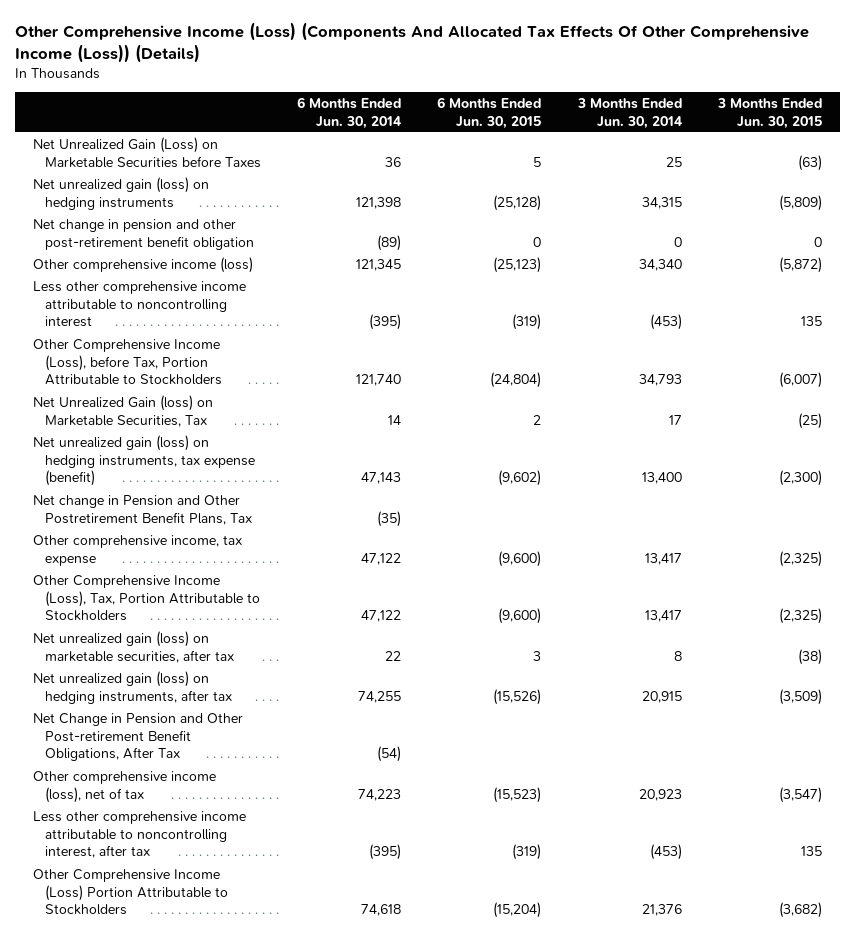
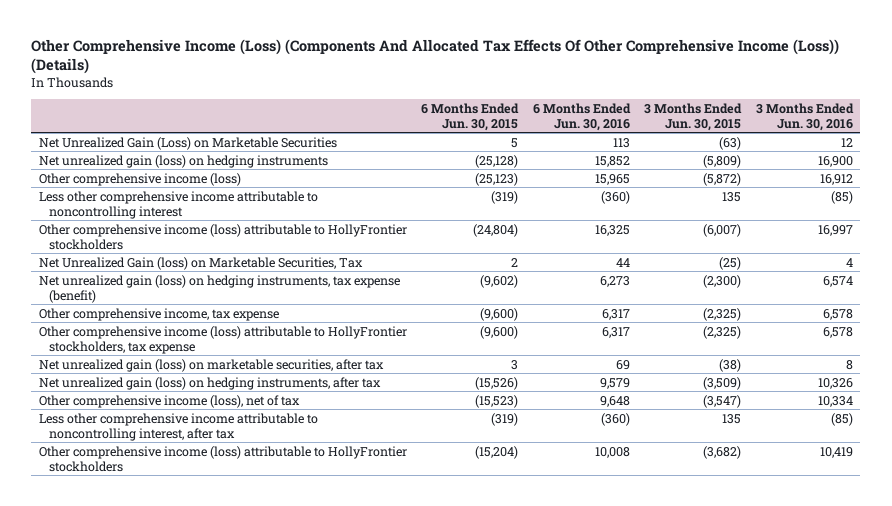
- | 6 Months Ended Jun. 30, 2014 | 6 Months Ended Jun. 30, 2015 | 3 Months Ended Jun. 30, 2014 | 3 Months Ended Jun. 30, 2015
+ | 6 Months Ended Jun. 30, 2015 | 6 Months Ended Jun. 30, 2016 | 3 Months Ended Jun. 30, 2015 | 3 Months Ended Jun. 30, 2016
- Net Unrealized Gain (Loss) on Marketable Securities before Taxes | 36 | 5 | 25 | (63)
+ Net Unrealized Gain (Loss) on Marketable Securities | 5 | 113 | (63) | 12
- Net change in pension and other post-retirement benefit obligation | (89) | 0 | 0 | 0
- Other Comprehensive Income (Loss), before Tax, Portion Attributable to Stockholders | 121,740 | (24,804) | 34,793 | (6,007)
+ Other comprehensive income (loss) attributable to HollyFrontier stockholders | (24,804) | 16,325 | (6,007) | 16,997
- Net change in Pension and Other Postretirement Benefit Plans, Tax | (35) | | |
- Other Comprehensive Income (Loss), Tax, Portion Attributable to Stockholders | 47,122 | (9,600) | 13,417 | (2,325)
+ Other comprehensive income (loss) attributable to HollyFrontier stockholders, tax expense | (9,600) | 6,317 | (2,325) | 6,578
- Net Change in Pension and Other Post-retirement Benefit Obligations, After Tax | (54) | | |
- Other Comprehensive Income (Loss) Portion Attributable to Stockholders | 74,618 | (15,204) | 21,376 | (3,682)
+ Other comprehensive income (loss) attributable to HollyFrontier stockholders | (15,204) | 10,008 | (3,682) | 10,419

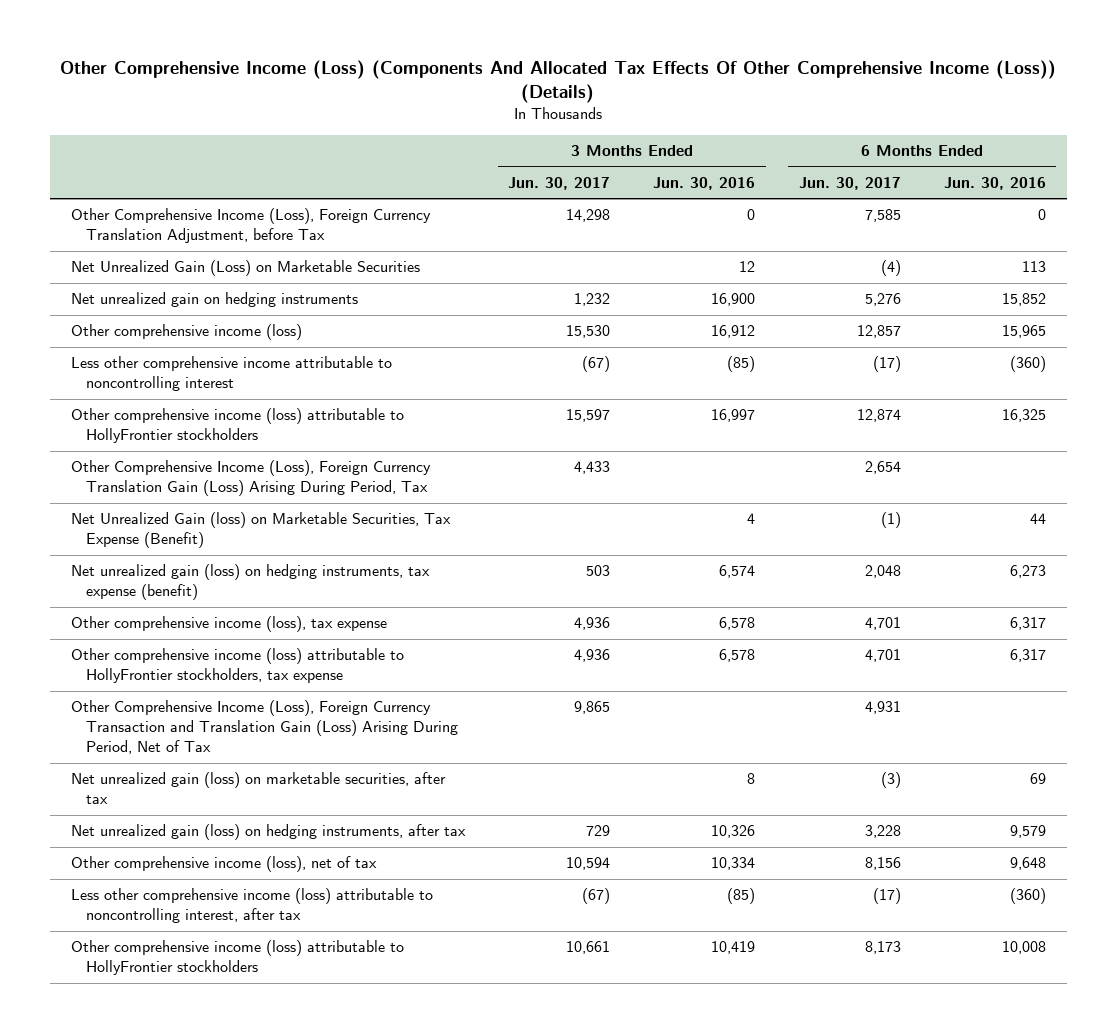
- | 6 Months Ended Jun. 30, 2015 | 6 Months Ended Jun. 30, 2016 | 3 Months Ended Jun. 30, 2015 | 3 Months Ended Jun. 30, 2016
+ | 3 Months Ended Jun. 30, 2017 | 3 Months Ended Jun. 30, 2016 | 6 Months Ended Jun. 30, 2017 | 6 Months Ended Jun. 30, 2016
+ Other Comprehensive Income (Loss), Foreign Currency Translation Adjustment, before Tax | 14,298 | 0 | 7,585 | 0
- Net unrealized gain (loss) on hedging instruments | (25,128) | 15,852 | (5,809) | 16,900
+ Net unrealized gain on hedging instruments | 1,232 | 16,900 | 5,276 | 15,852
- Net Unrealized Gain (loss) on Marketable Securities, Tax | 2 | 44 | (25) | 4
+ Other Comprehensive Income (Loss), Foreign Currency Translation Gain (Loss) Arising During Period, Tax | 4,433 | | 2,654 |
+ Net Unrealized Gain (loss) on Marketable Securities, Tax Expense (Benefit) | | 4 | (1) | 44
- Other comprehensive income, tax expense | (9,600) | 6,317 | (2,325) | 6,578
+ Other comprehensive income (loss), tax expense | 4,936 | 6,578 | 4,701 | 6,317
+ Other Comprehensive Income (Loss), Foreign Currency Transaction and Translation Gain (Loss) Arising During Period, Net of Tax | 9,865 | | 4,931 |
- Less other comprehensive income attributable to noncontrolling interest, after tax | (319) | (360) | 135 | (85)
+ Less other comprehensive income (loss) attributable to noncontrolling interest, after tax | (67) | (85) | (17) | (360)

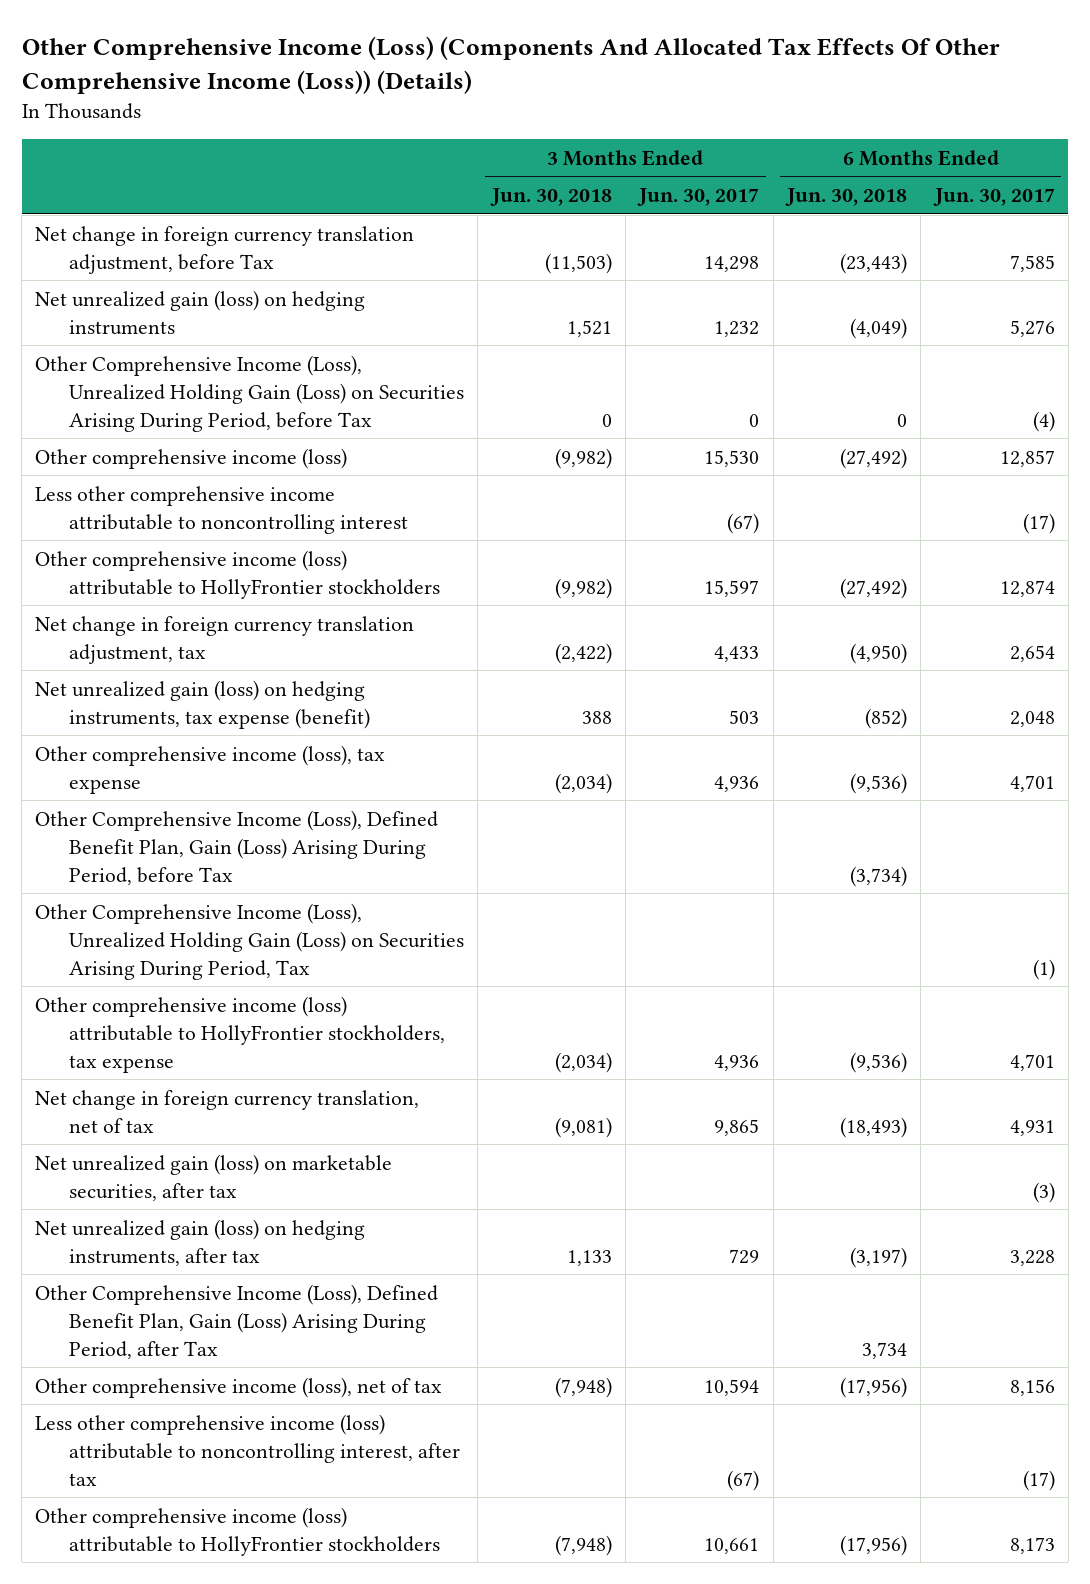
- | 3 Months Ended Jun. 30, 2017 | 3 Months Ended Jun. 30, 2016 | 6 Months Ended Jun. 30, 2017 | 6 Months Ended Jun. 30, 2016
+ | 3 Months Ended Jun. 30, 2018 | 3 Months Ended Jun. 30, 2017 | 6 Months Ended Jun. 30, 2018 | 6 Months Ended Jun. 30, 2017
- Other Comprehensive Income (Loss), Foreign Currency Translation Adjustment, before Tax | 14,298 | 0 | 7,585 | 0
- Net Unrealized Gain (Loss) on Marketable Securities | | 12 | (4) | 113
- Net unrealized gain on hedging instruments | 1,232 | 16,900 | 5,276 | 15,852
+ Net change in foreign currency translation adjustment, before Tax | (11,503) | 14,298 | (23,443) | 7,585
+ Net unrealized gain (loss) on hedging instruments | 1,521 | 1,232 | (4,049) | 5,276
+ Other Comprehensive Income (Loss), Unrealized Holding Gain (Loss) on Securities Arising During Period, before Tax | 0 | 0 | 0 | (4)
- Other Comprehensive Income (Loss), Foreign Currency Translation Gain (Loss) Arising During Period, Tax | 4,433 | | 2,654 |
- Net Unrealized Gain (loss) on Marketable Securities, Tax Expense (Benefit) | | 4 | (1) | 44
+ Net change in foreign currency translation adjustment, tax | (2,422) | 4,433 | (4,950) | 2,654
+ Other Comprehensive Income (Loss), Defined Benefit Plan, Gain (Loss) Arising During Period, before Tax | | | (3,734) |
+ Other Comprehensive Income (Loss), Unrealized Holding Gain (Loss) on Securities Arising During Period, Tax | | | | (1)
- Other Comprehensive Income (Loss), Foreign Currency Transaction and Translation Gain (Loss) Arising During Period, Net of Tax | 9,865 | | 4,931 |
+ Net change in foreign currency translation, net of tax | (9,081) | 9,865 | (18,493) | 4,931
+ Other Comprehensive Income (Loss), Defined Benefit Plan, Gain (Loss) Arising During Period, after Tax | | | 3,734 |

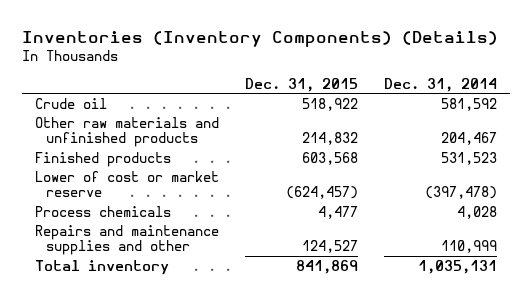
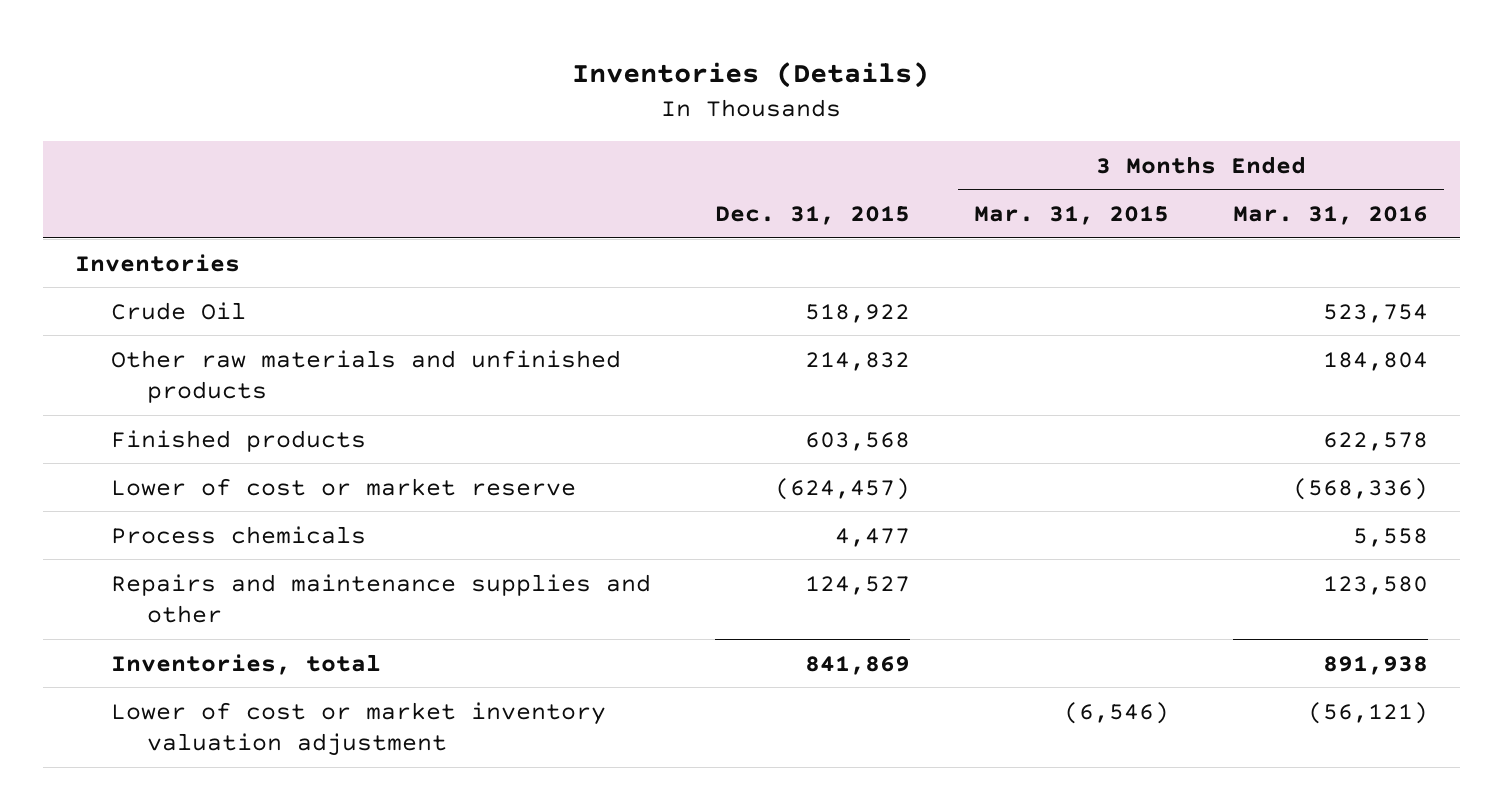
- Inventories (Inventory Components) (Details)
+ Inventories (Details)
- | Dec. 31, 2015 | Dec. 31, 2014
+ | Dec. 31, 2015 | 3 Months Ended Mar. 31, 2015 | 3 Months Ended Mar. 31, 2016
- Crude oil | 518,922 | 581,592
+ Inventories
+ Crude Oil | 518,922 | | 523,754
- Total inventory | 841,869 | 1,035,131
+ Inventories, total | 841,869 | | 891,938
+ Lower of cost or market inventory valuation adjustment | | (6,546) | (56,121)

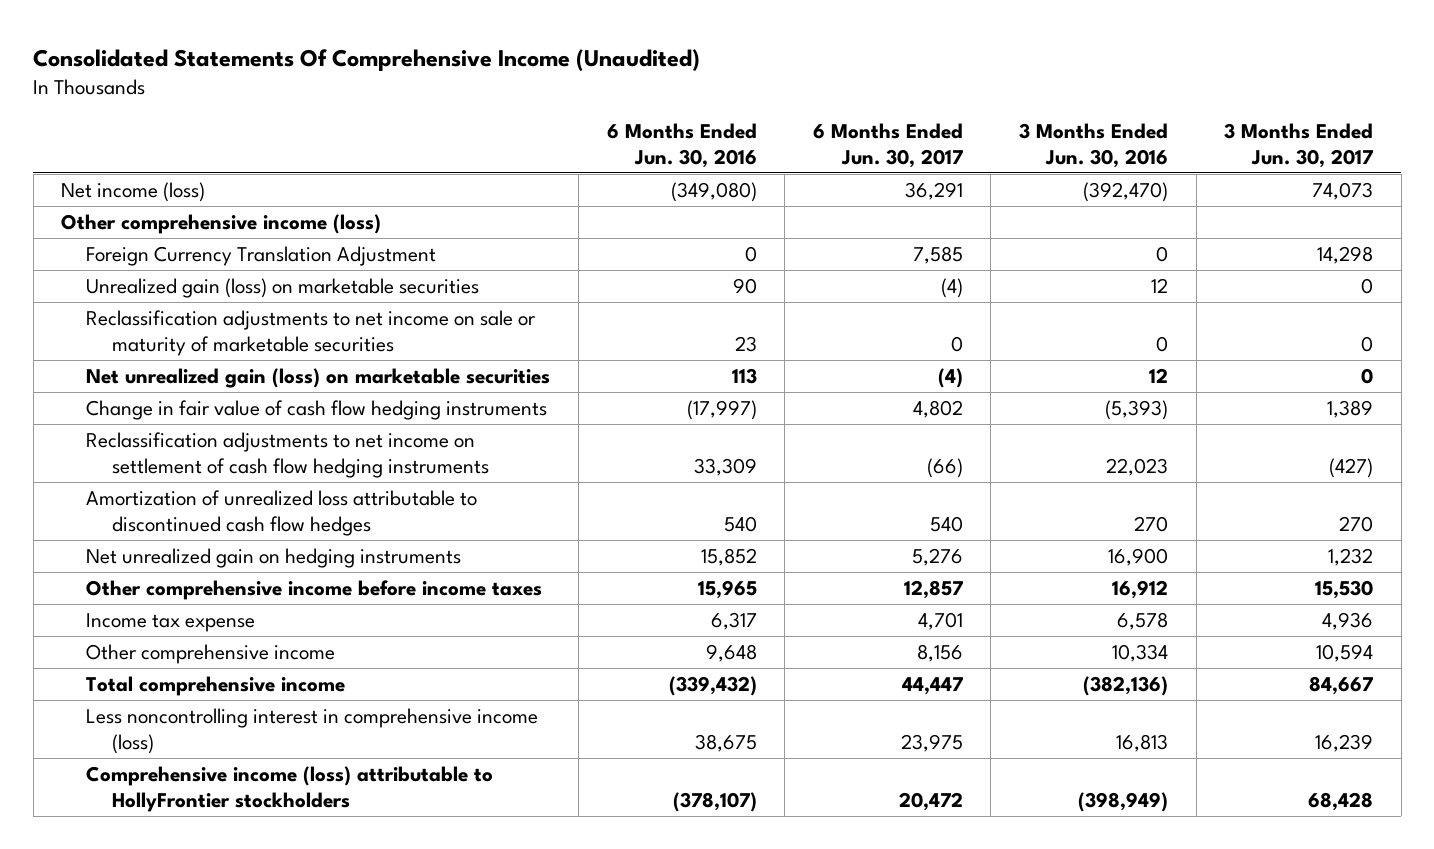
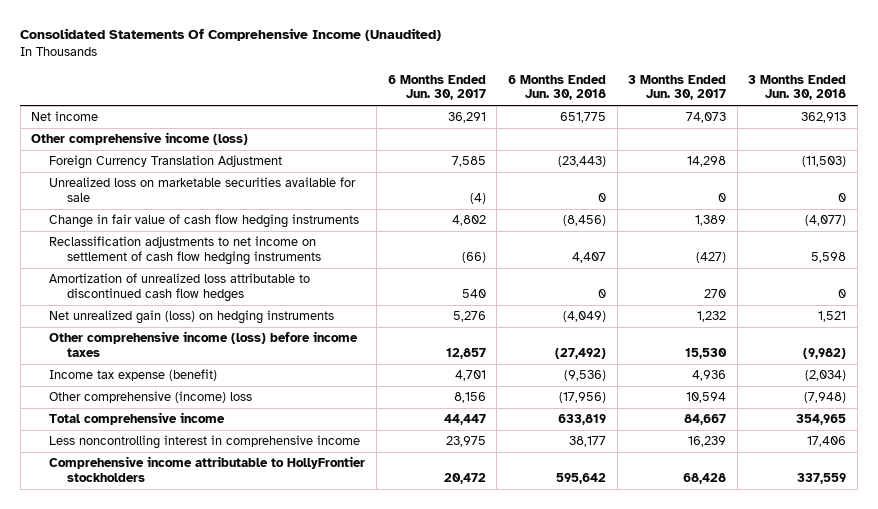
- | 6 Months Ended Jun. 30, 2016 | 6 Months Ended Jun. 30, 2017 | 3 Months Ended Jun. 30, 2016 | 3 Months Ended Jun. 30, 2017
+ | 6 Months Ended Jun. 30, 2017 | 6 Months Ended Jun. 30, 2018 | 3 Months Ended Jun. 30, 2017 | 3 Months Ended Jun. 30, 2018
- Net income (loss) | (349,080) | 36,291 | (392,470) | 74,073
+ Net income | 36,291 | 651,775 | 74,073 | 362,913
- Unrealized gain (loss) on marketable securities | 90 | (4) | 12 | 0
- Reclassification adjustments to net income on sale or maturity of marketable securities | 23 | 0 | 0 | 0
- Net unrealized gain (loss) on marketable securities | 113 | (4) | 12 | 0
+ Unrealized loss on marketable securities available for sale | (4) | 0 | 0 | 0
- Net unrealized gain on hedging instruments | 15,852 | 5,276 | 16,900 | 1,232
- Other comprehensive income before income taxes | 15,965 | 12,857 | 16,912 | 15,530
- Income tax expense | 6,317 | 4,701 | 6,578 | 4,936
- Other comprehensive income | 9,648 | 8,156 | 10,334 | 10,594
+ Net unrealized gain (loss) on hedging instruments | 5,276 | (4,049) | 1,232 | 1,521
+ Other comprehensive income (loss) before income taxes | 12,857 | (27,492) | 15,530 | (9,982)
+ Income tax expense (benefit) | 4,701 | (9,536) | 4,936 | (2,034)
+ Other comprehensive (income) loss | 8,156 | (17,956) | 10,594 | (7,948)
- Less noncontrolling interest in comprehensive income (loss) | 38,675 | 23,975 | 16,813 | 16,239
- Comprehensive income (loss) attributable to HollyFrontier stockholders | (378,107) | 20,472 | (398,949) | 68,428
+ Less noncontrolling interest in comprehensive income | 23,975 | 38,177 | 16,239 | 17,406
+ Comprehensive income attributable to HollyFrontier stockholders | 20,472 | 595,642 | 68,428 | 337,559

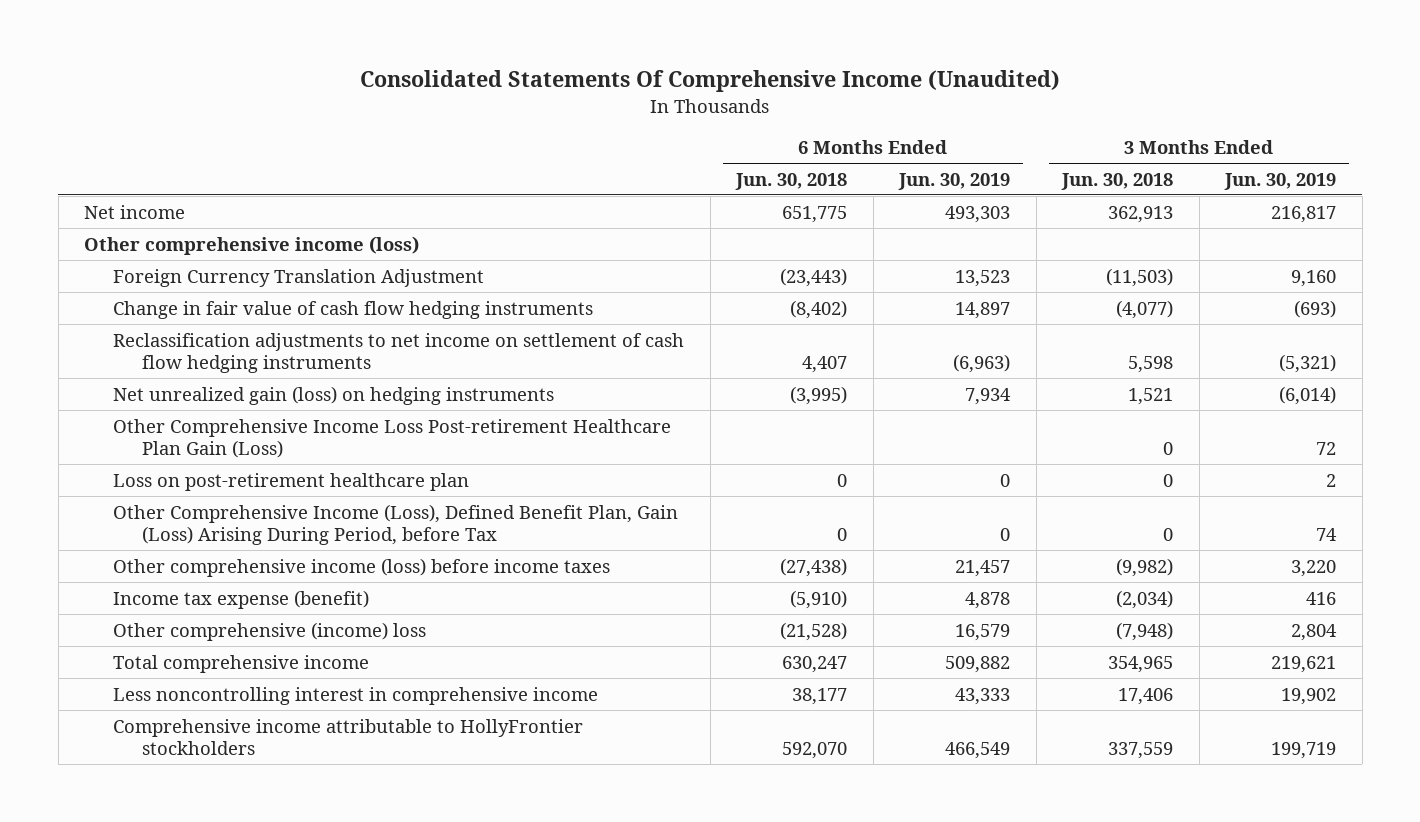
- | 6 Months Ended Jun. 30, 2017 | 6 Months Ended Jun. 30, 2018 | 3 Months Ended Jun. 30, 2017 | 3 Months Ended Jun. 30, 2018
+ | 6 Months Ended Jun. 30, 2018 | 6 Months Ended Jun. 30, 2019 | 3 Months Ended Jun. 30, 2018 | 3 Months Ended Jun. 30, 2019
- Unrealized loss on marketable securities available for sale | (4) | 0 | 0 | 0
- Change in fair value of cash flow hedging instruments | 4,802 | (8,456) | 1,389 | (4,077)
+ Change in fair value of cash flow hedging instruments | (8,402) | 14,897 | (4,077) | (693)
- Amortization of unrealized loss attributable to discontinued cash flow hedges | 540 | 0 | 270 | 0
- Net unrealized gain (loss) on hedging instruments | 5,276 | (4,049) | 1,232 | 1,521
- Other comprehensive income (loss) before income taxes | 12,857 | (27,492) | 15,530 | (9,982)
- Income tax expense (benefit) | 4,701 | (9,536) | 4,936 | (2,034)
- Other comprehensive (income) loss | 8,156 | (17,956) | 10,594 | (7,948)
- Total comprehensive income | 44,447 | 633,819 | 84,667 | 354,965
+ Net unrealized gain (loss) on hedging instruments | (3,995) | 7,934 | 1,521 | (6,014)
+ Other Comprehensive Income Loss Post-retirement Healthcare Plan Gain (Loss) | | | 0 | 72
+ Loss on post-retirement healthcare plan | 0 | 0 | 0 | 2
+ Other Comprehensive Income (Loss), Defined Benefit Plan, Gain (Loss) Arising During Period, before Tax | 0 | 0 | 0 | 74
+ Other comprehensive income (loss) before income taxes | (27,438) | 21,457 | (9,982) | 3,220
+ Income tax expense (benefit) | (5,910) | 4,878 | (2,034) | 416
+ Other comprehensive (income) loss | (21,528) | 16,579 | (7,948) | 2,804
+ Total comprehensive income | 630,247 | 509,882 | 354,965 | 219,621
- Comprehensive income attributable to HollyFrontier stockholders | 20,472 | 595,642 | 68,428 | 337,559
+ Comprehensive income attributable to HollyFrontier stockholders | 592,070 | 466,549 | 337,559 | 199,719

